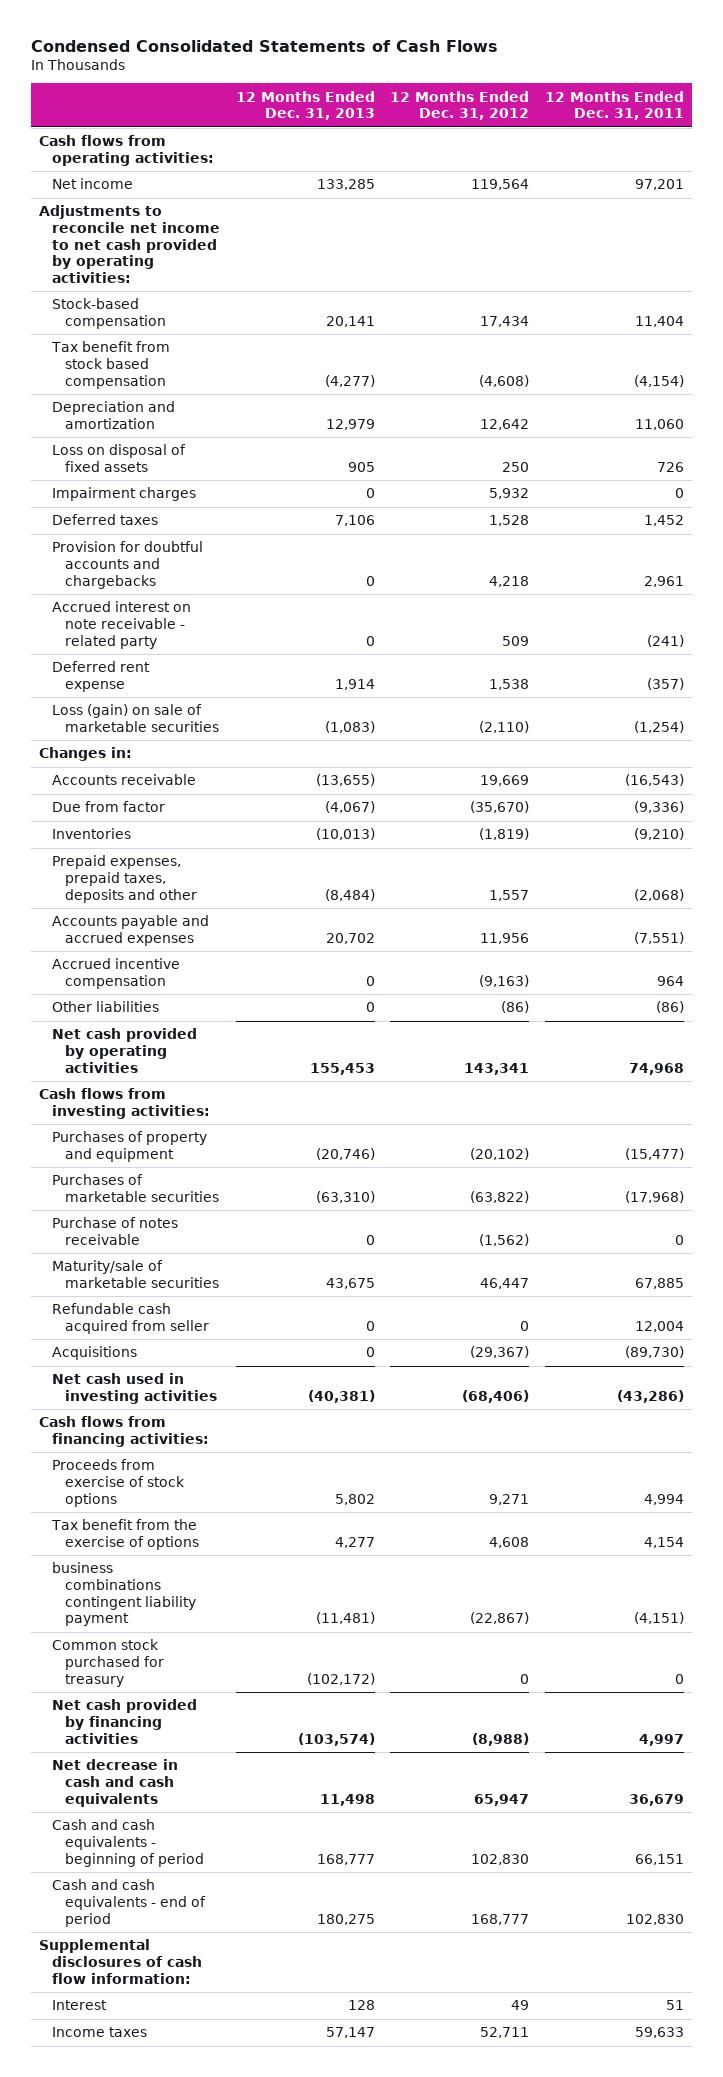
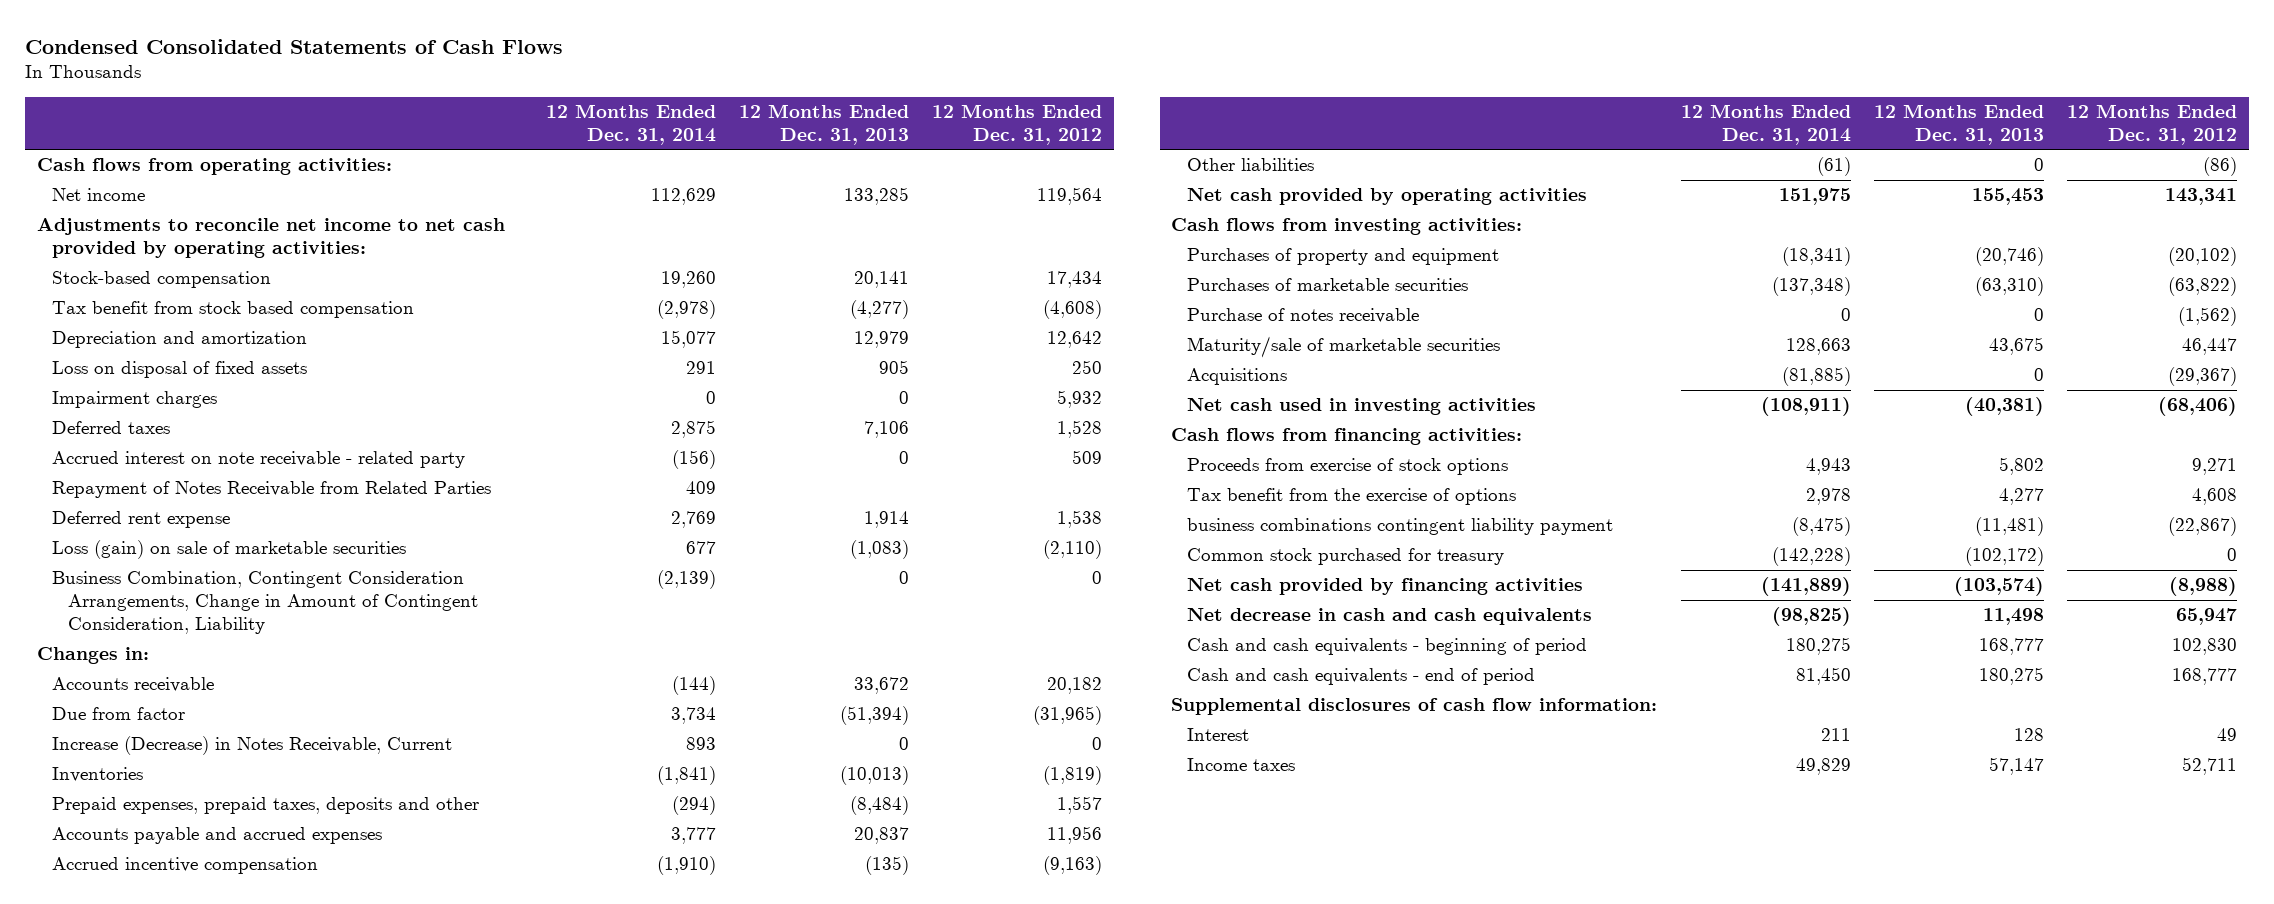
- | 12 Months Ended Dec. 31, 2013 | 12 Months Ended Dec. 31, 2012 | 12 Months Ended Dec. 31, 2011
+ | 12 Months Ended Dec. 31, 2014 | 12 Months Ended Dec. 31, 2013 | 12 Months Ended Dec. 31, 2012
- Provision for doubtful accounts and chargebacks | 0 | 4,218 | 2,961
+ Repayment of Notes Receivable from Related Parties | 409 | |
+ Business Combination, Contingent Consideration Arrangements, Change in Amount of Contingent Consideration, Liability | (2,139) | 0 | 0
- Accounts receivable | (13,655) | 19,669 | (16,543)
- Due from factor | (4,067) | (35,670) | (9,336)
+ Accounts receivable | (144) | 33,672 | 20,182
+ Due from factor | 3,734 | (51,394) | (31,965)
+ Increase (Decrease) in Notes Receivable, Current | 893 | 0 | 0
- Accounts payable and accrued expenses | 20,702 | 11,956 | (7,551)
- Accrued incentive compensation | 0 | (9,163) | 964
+ Accounts payable and accrued expenses | 3,777 | 20,837 | 11,956
+ Accrued incentive compensation | (1,910) | (135) | (9,163)
- Refundable cash acquired from seller | 0 | 0 | 12,004

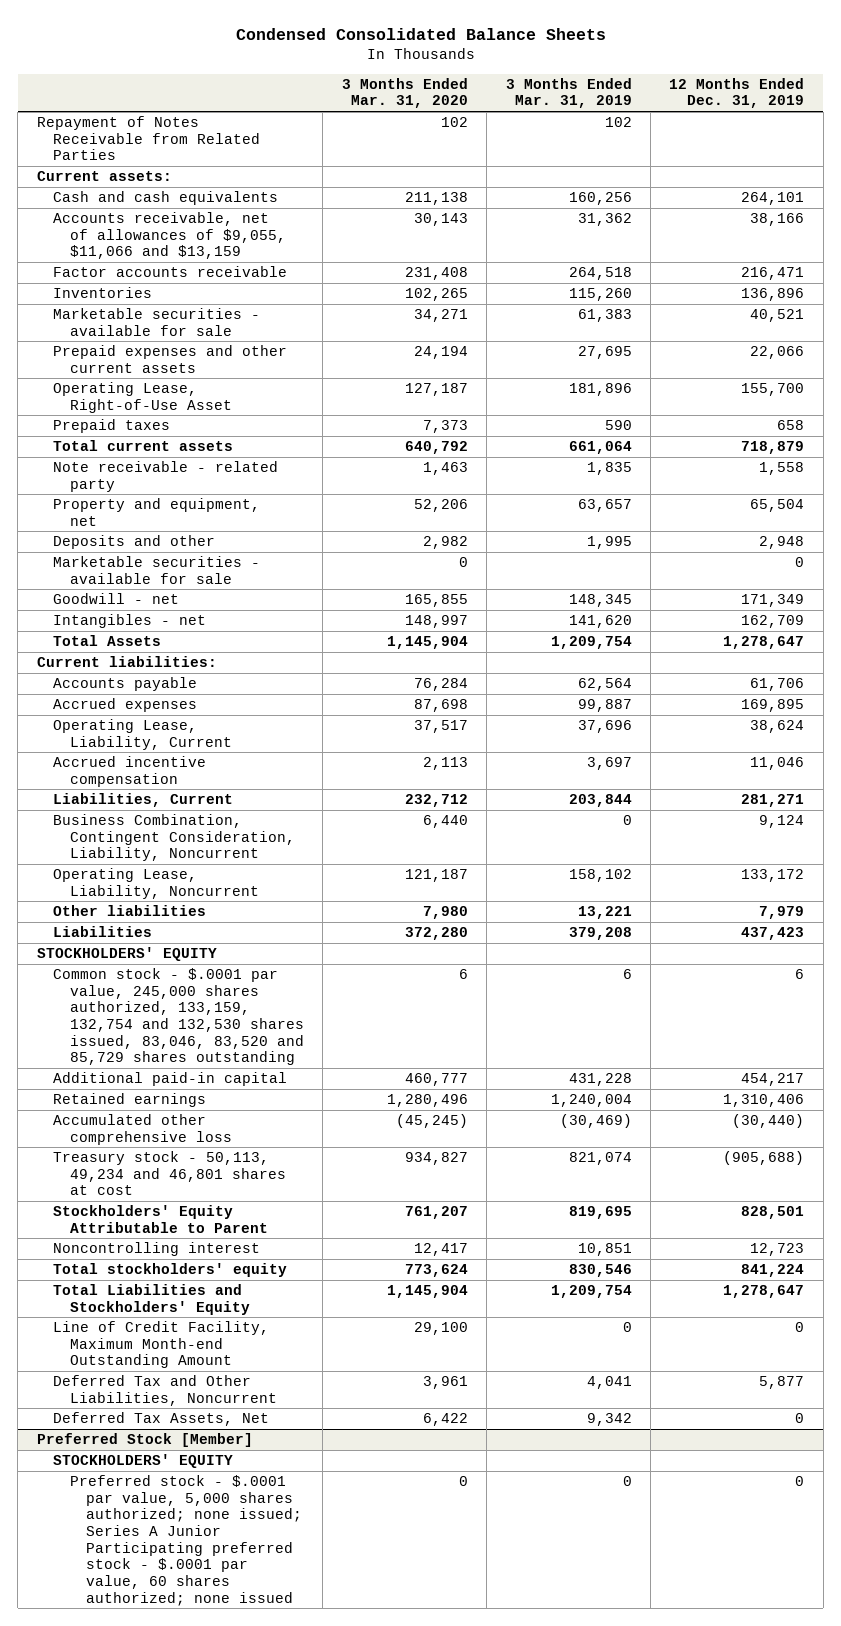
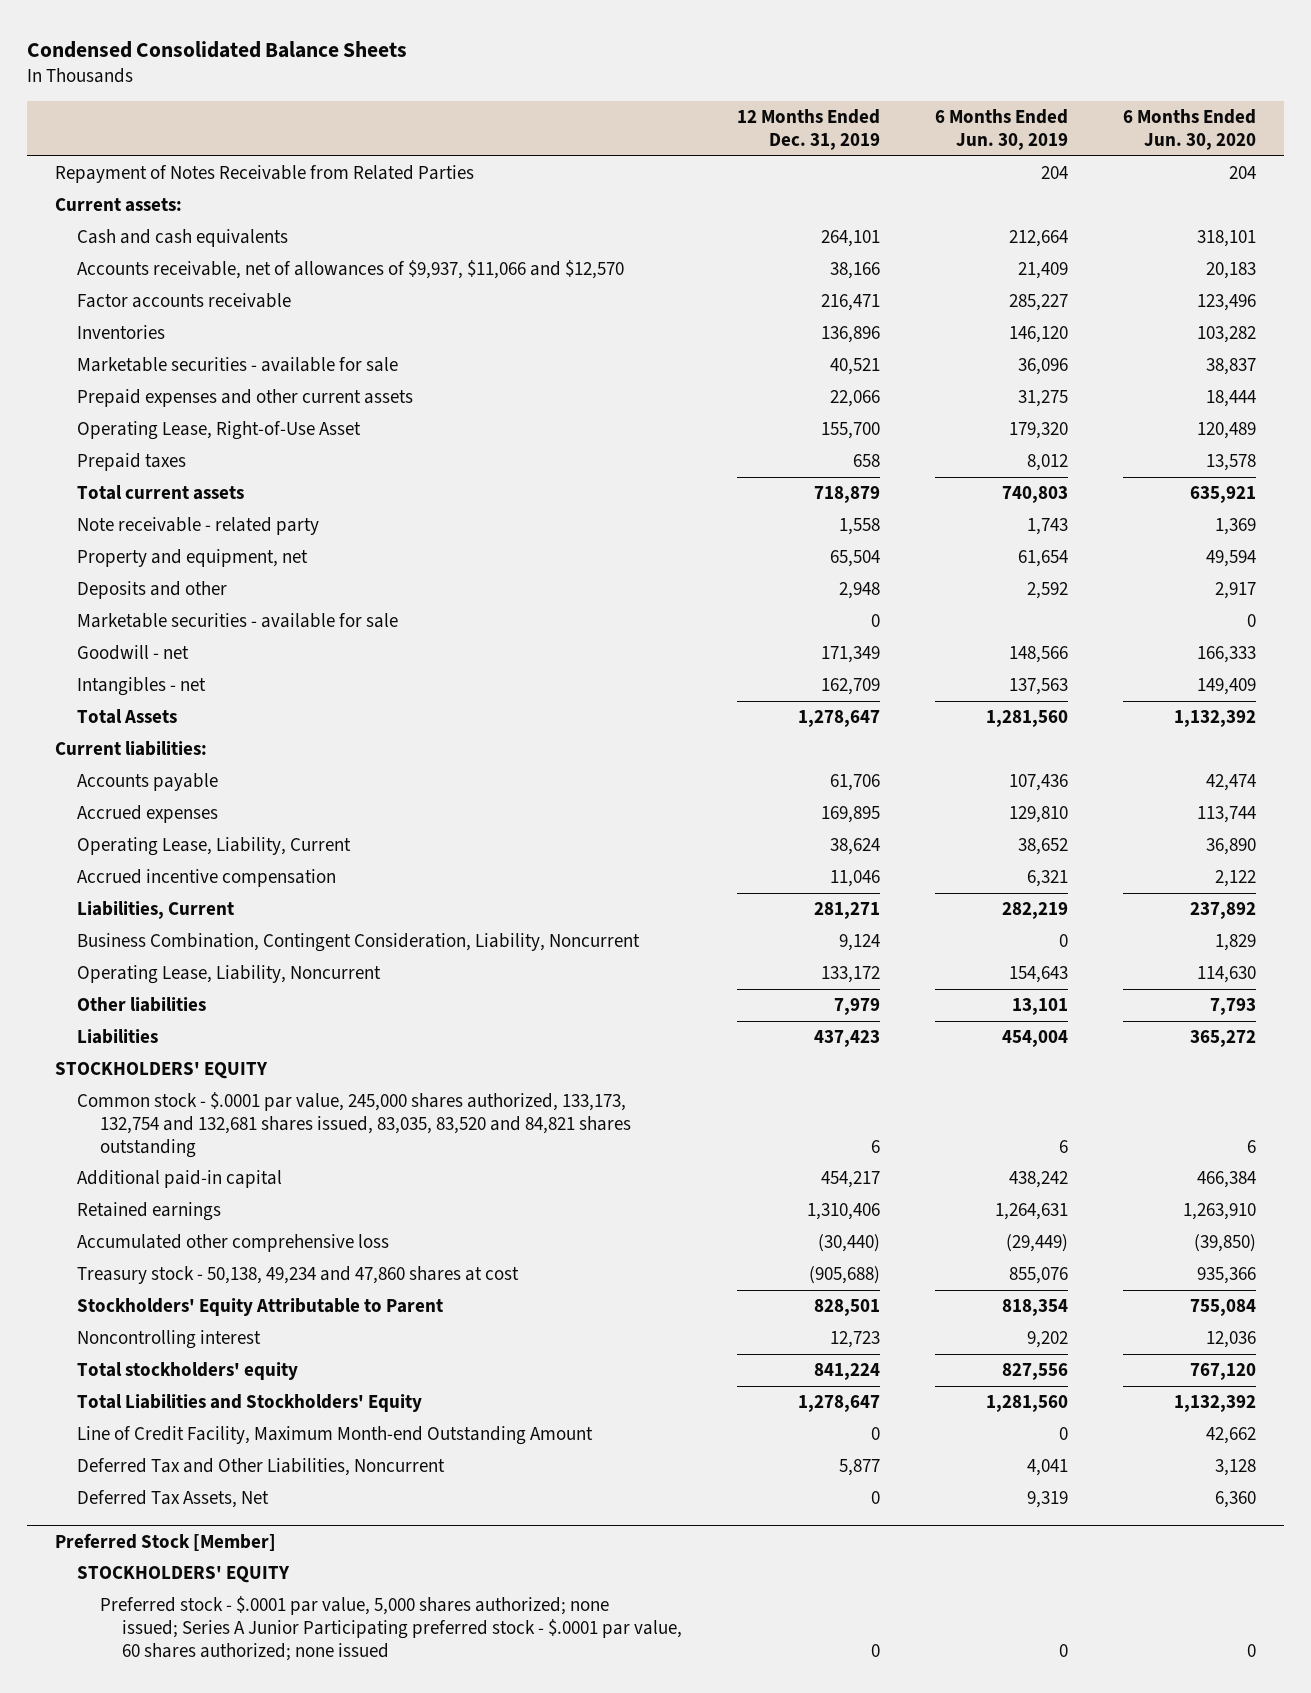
- | 3 Months Ended Mar. 31, 2020 | 3 Months Ended Mar. 31, 2019 | 12 Months Ended Dec. 31, 2019
+ | 12 Months Ended Dec. 31, 2019 | 6 Months Ended Jun. 30, 2019 | 6 Months Ended Jun. 30, 2020
- Accounts receivable, net of allowances of $9,055, $11,066 and $13,159 | 30,143 | 31,362 | 38,166
+ Accounts receivable, net of allowances of $9,937, $11,066 and $12,570 | 38,166 | 21,409 | 20,183
- Common stock - $.0001 par value, 245,000 shares authorized, 133,159, 132,754 and 132,530 shares issued, 83,046, 83,520 and 85,729 shares outstanding | 6 | 6 | 6
+ Common stock - $.0001 par value, 245,000 shares authorized, 133,173, 132,754 and 132,681 shares issued, 83,035, 83,520 and 84,821 shares outstanding | 6 | 6 | 6
- Treasury stock - 50,113, 49,234 and 46,801 shares at cost | 934,827 | 821,074 | (905,688)
+ Treasury stock - 50,138, 49,234 and 47,860 shares at cost | (905,688) | 855,076 | 935,366

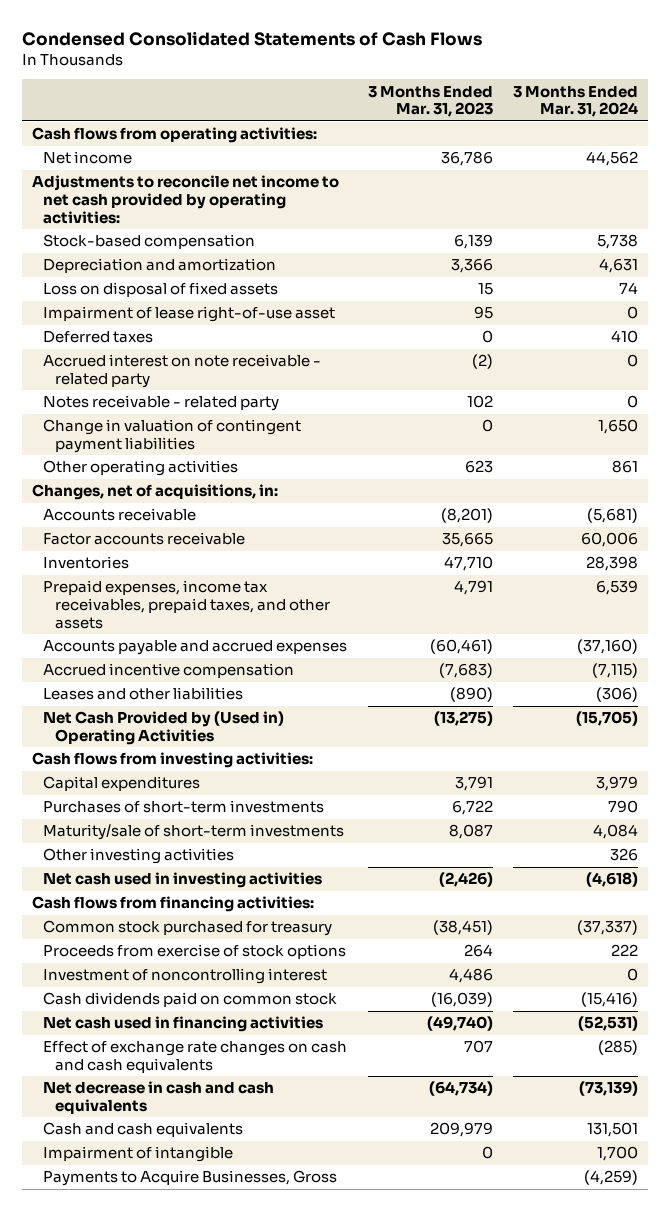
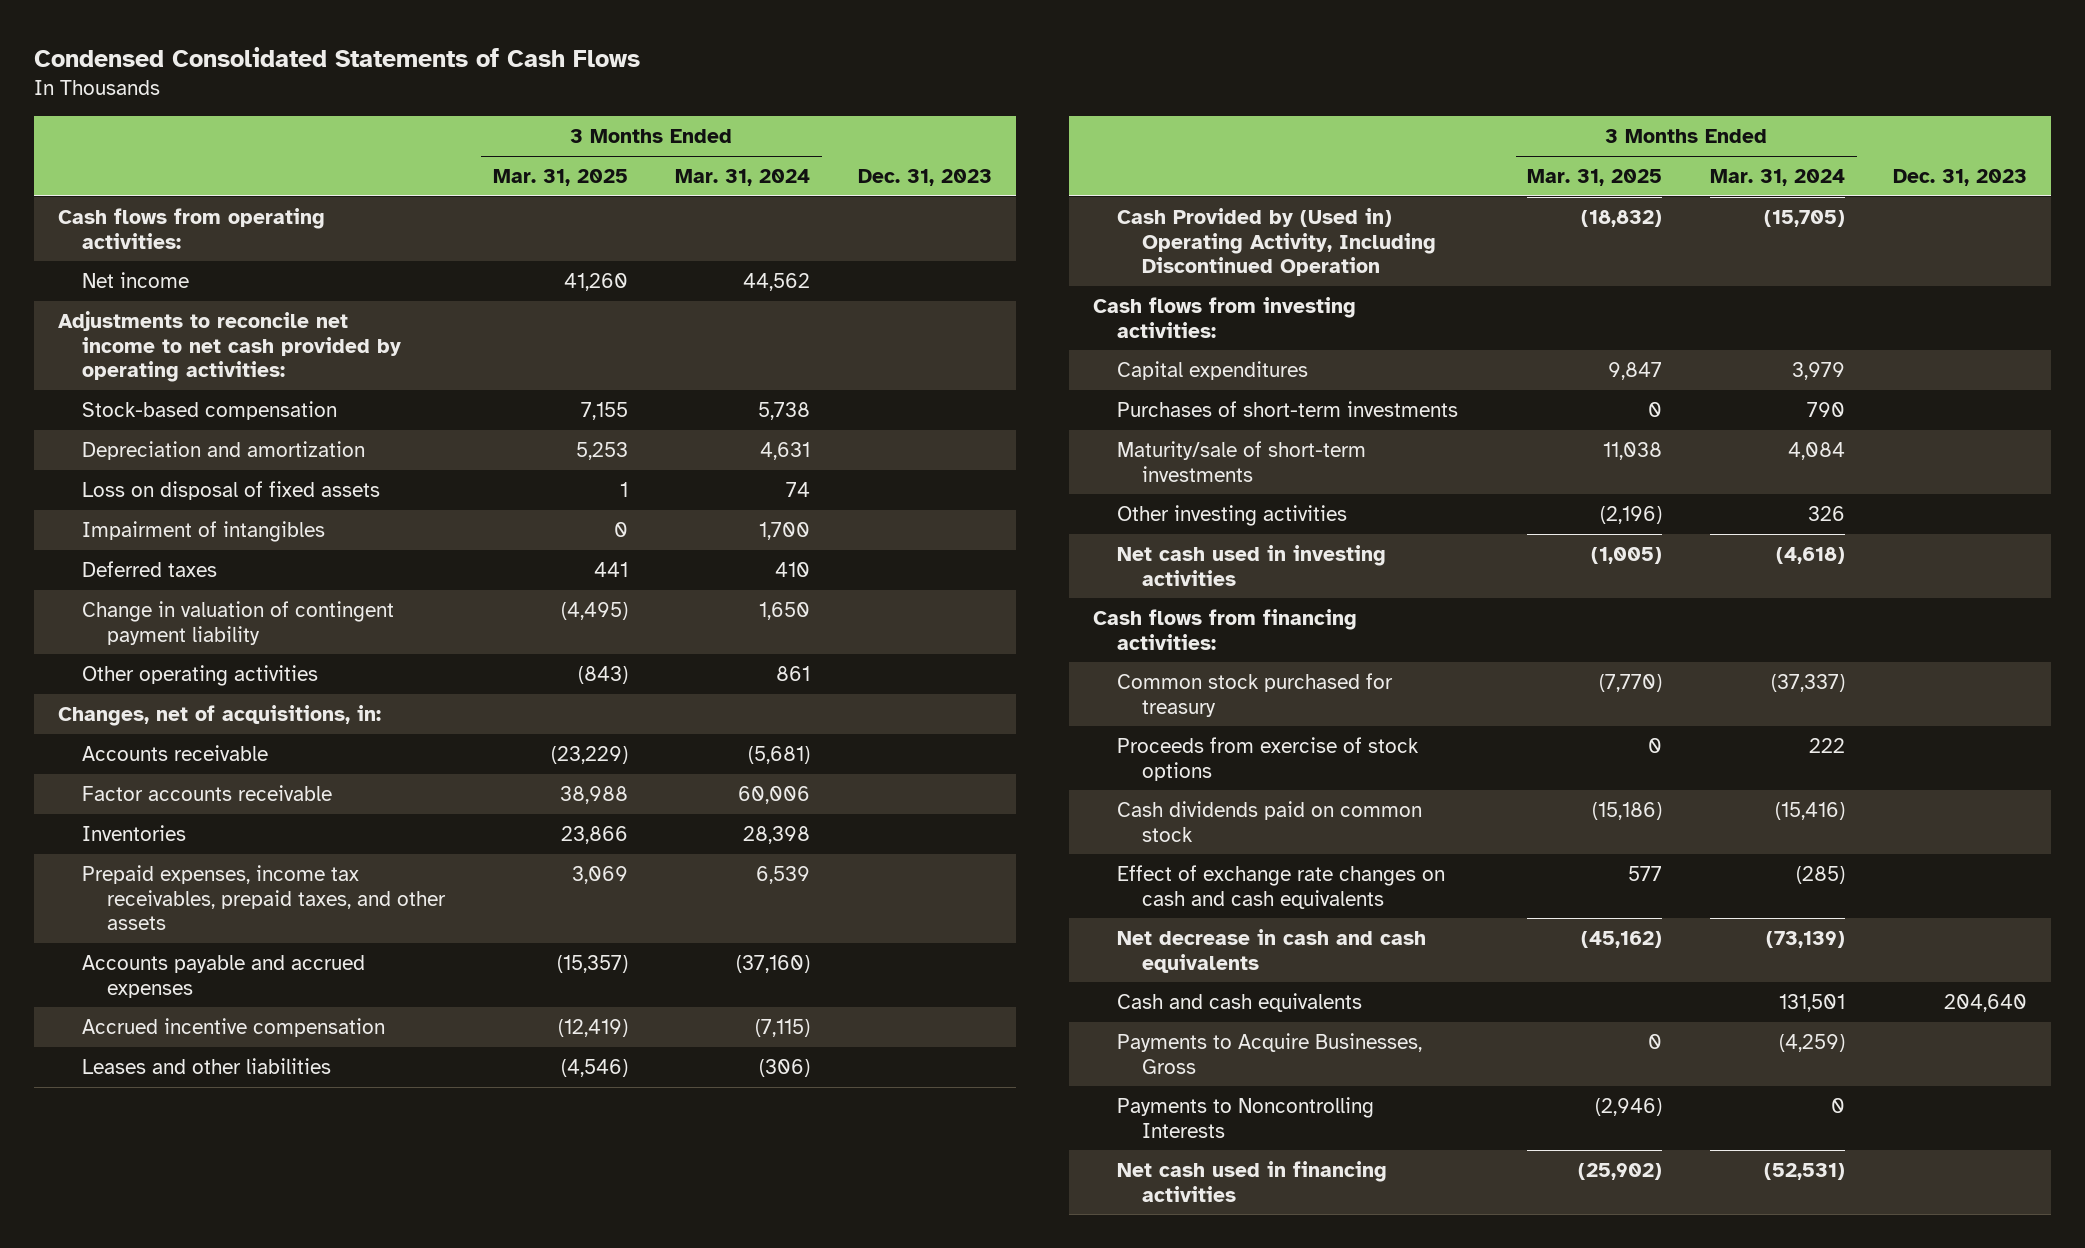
- | 3 Months Ended Mar. 31, 2023 | 3 Months Ended Mar. 31, 2024
+ | 3 Months Ended Mar. 31, 2025 | 3 Months Ended Mar. 31, 2024 | Dec. 31, 2023
- Impairment of lease right-of-use asset | 95 | 0
+ Impairment of intangibles | 0 | 1,700 |
- Accrued interest on note receivable - related party | (2) | 0
- Notes receivable - related party | 102 | 0
- Change in valuation of contingent payment liabilities | 0 | 1,650
+ Change in valuation of contingent payment liability | (4,495) | 1,650 |
- Net Cash Provided by (Used in) Operating Activities | (13,275) | (15,705)
+ Cash Provided by (Used in) Operating Activity, Including Discontinued Operation | (18,832) | (15,705) |
- Investment of noncontrolling interest | 4,486 | 0
- Impairment of intangible | 0 | 1,700
+ Payments to Noncontrolling Interests | (2,946) | 0 |
moved down: Net cash used in financing activities | (25,902) | (52,531) |

